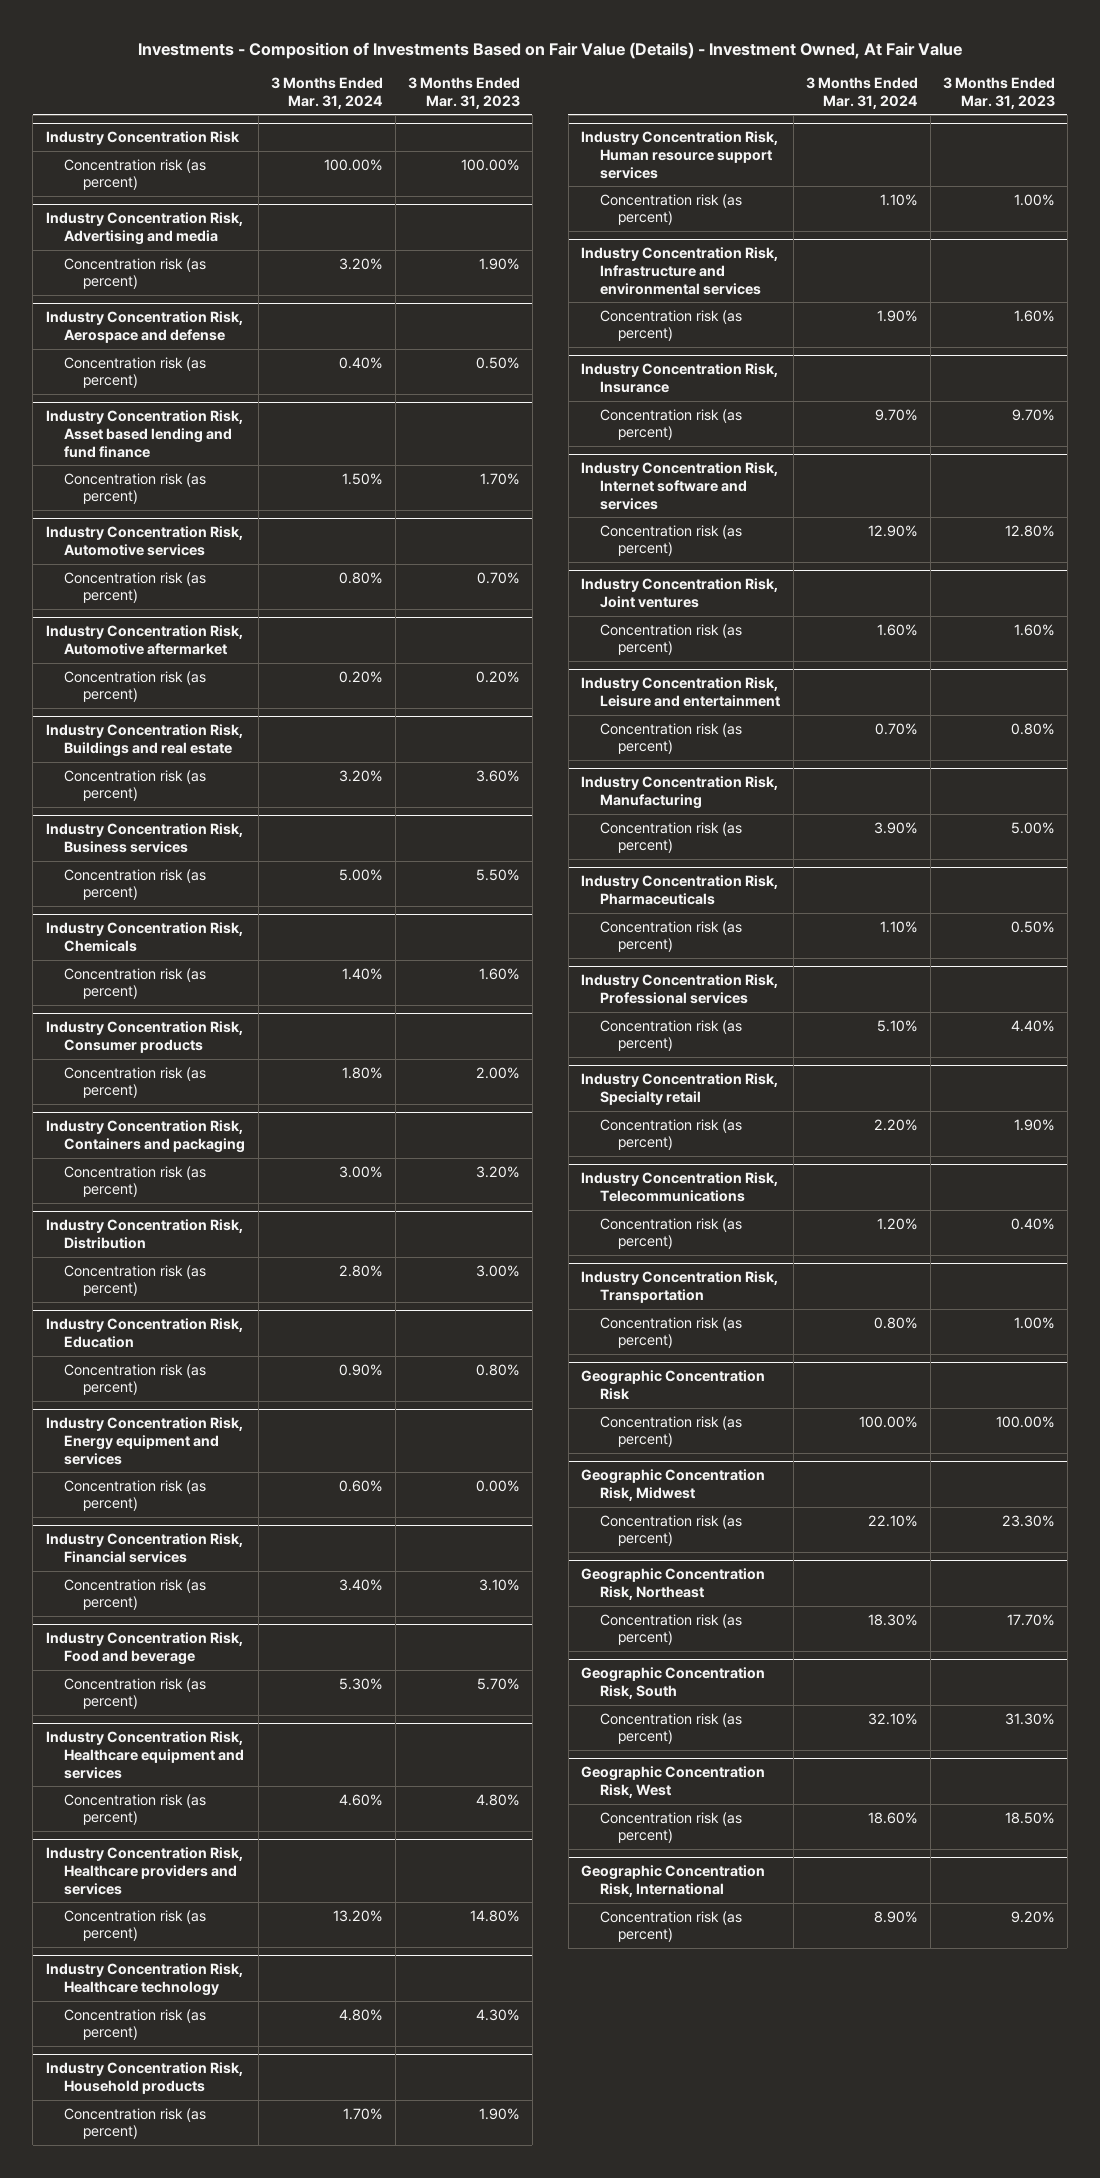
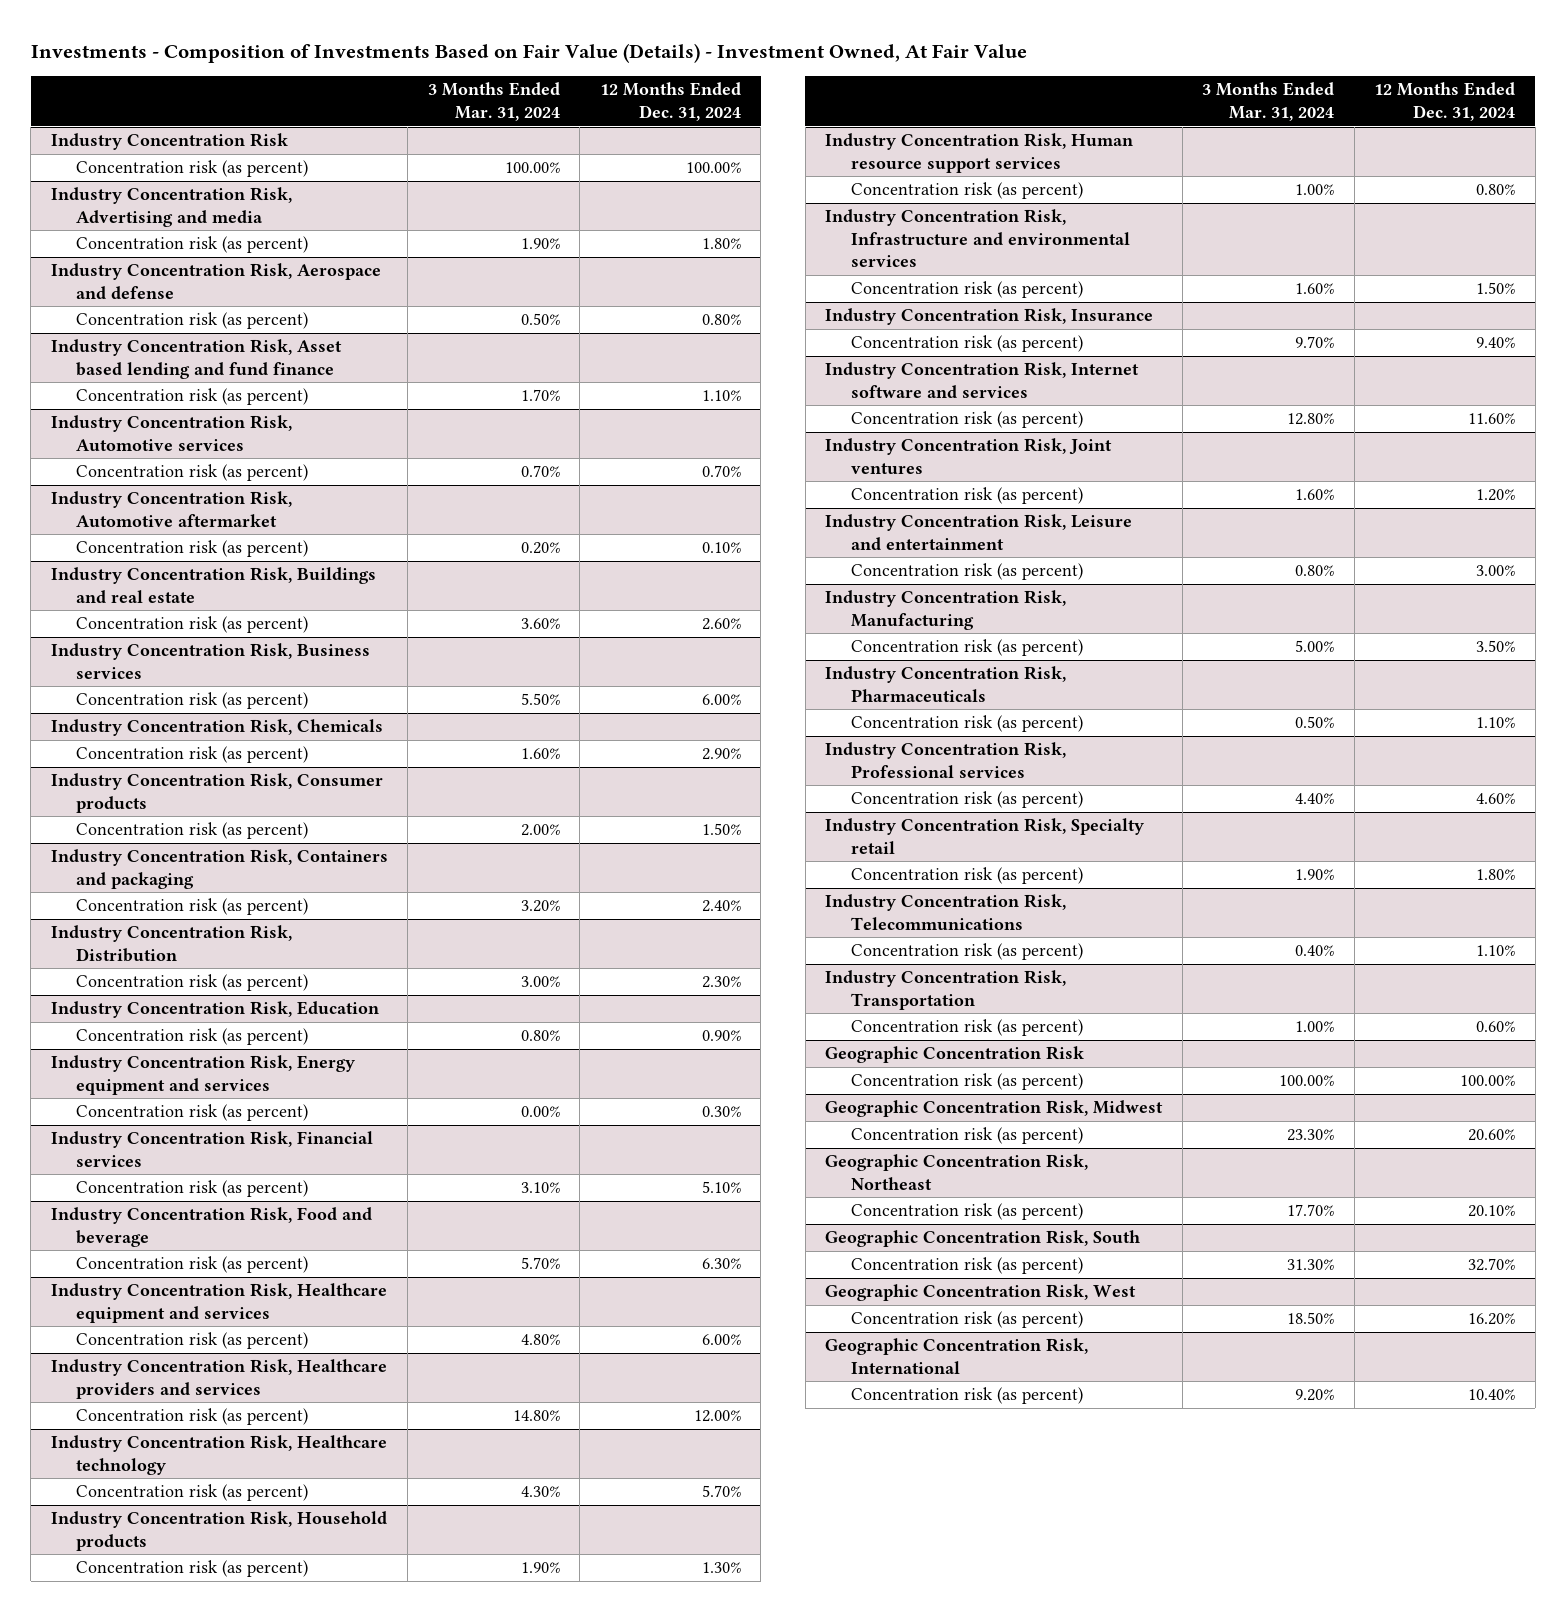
- | 3 Months Ended Mar. 31, 2024 | 3 Months Ended Mar. 31, 2023
+ | 3 Months Ended Mar. 31, 2024 | 12 Months Ended Dec. 31, 2024
@ Industry Concentration Risk, Advertising and media
- Concentration risk (as percent) | 3.20% | 1.90%
+ Concentration risk (as percent) | 1.90% | 1.80%
@ Industry Concentration Risk, Aerospace and defense
- Concentration risk (as percent) | 0.40% | 0.50%
+ Concentration risk (as percent) | 0.50% | 0.80%
@ Industry Concentration Risk, Asset based lending and fund finance
- Concentration risk (as percent) | 1.50% | 1.70%
+ Concentration risk (as percent) | 1.70% | 1.10%
@ Industry Concentration Risk, Automotive services
- Concentration risk (as percent) | 0.80% | 0.70%
+ Concentration risk (as percent) | 0.70% | 0.70%
@ Industry Concentration Risk, Buildings and real estate
- Concentration risk (as percent) | 3.20% | 3.60%
+ Concentration risk (as percent) | 3.60% | 2.60%
@ Industry Concentration Risk, Business services
- Concentration risk (as percent) | 5.00% | 5.50%
+ Concentration risk (as percent) | 5.50% | 6.00%
@ Industry Concentration Risk, Chemicals
- Concentration risk (as percent) | 1.40% | 1.60%
+ Concentration risk (as percent) | 1.60% | 2.90%
@ Industry Concentration Risk, Consumer products
- Concentration risk (as percent) | 1.80% | 2.00%
+ Concentration risk (as percent) | 2.00% | 1.50%
@ Industry Concentration Risk, Containers and packaging
- Concentration risk (as percent) | 3.00% | 3.20%
+ Concentration risk (as percent) | 3.20% | 2.40%
@ Industry Concentration Risk, Distribution
- Concentration risk (as percent) | 2.80% | 3.00%
+ Concentration risk (as percent) | 3.00% | 2.30%
@ Industry Concentration Risk, Education
- Concentration risk (as percent) | 0.90% | 0.80%
+ Concentration risk (as percent) | 0.80% | 0.90%
@ Industry Concentration Risk, Energy equipment and services
- Concentration risk (as percent) | 0.60% | 0.00%
+ Concentration risk (as percent) | 0.00% | 0.30%
@ Industry Concentration Risk, Financial services
- Concentration risk (as percent) | 3.40% | 3.10%
+ Concentration risk (as percent) | 3.10% | 5.10%
@ Industry Concentration Risk, Food and beverage
- Concentration risk (as percent) | 5.30% | 5.70%
+ Concentration risk (as percent) | 5.70% | 6.30%
@ Industry Concentration Risk, Healthcare equipment and services
- Concentration risk (as percent) | 4.60% | 4.80%
+ Concentration risk (as percent) | 4.80% | 6.00%
@ Industry Concentration Risk, Healthcare providers and services
- Concentration risk (as percent) | 13.20% | 14.80%
+ Concentration risk (as percent) | 14.80% | 12.00%
@ Industry Concentration Risk, Healthcare technology
- Concentration risk (as percent) | 4.80% | 4.30%
+ Concentration risk (as percent) | 4.30% | 5.70%
@ Industry Concentration Risk, Household products
- Concentration risk (as percent) | 1.70% | 1.90%
+ Concentration risk (as percent) | 1.90% | 1.30%
@ Industry Concentration Risk, Human resource support services
- Concentration risk (as percent) | 1.10% | 1.00%
+ Concentration risk (as percent) | 1.00% | 0.80%
@ Industry Concentration Risk, Infrastructure and environmental services
- Concentration risk (as percent) | 1.90% | 1.60%
+ Concentration risk (as percent) | 1.60% | 1.50%
@ Industry Concentration Risk, Internet software and services
- Concentration risk (as percent) | 12.90% | 12.80%
+ Concentration risk (as percent) | 12.80% | 11.60%
@ Industry Concentration Risk, Leisure and entertainment
- Concentration risk (as percent) | 0.70% | 0.80%
+ Concentration risk (as percent) | 0.80% | 3.00%
@ Industry Concentration Risk, Manufacturing
- Concentration risk (as percent) | 3.90% | 5.00%
+ Concentration risk (as percent) | 5.00% | 3.50%
@ Industry Concentration Risk, Pharmaceuticals
- Concentration risk (as percent) | 1.10% | 0.50%
+ Concentration risk (as percent) | 0.50% | 1.10%
@ Industry Concentration Risk, Professional services
- Concentration risk (as percent) | 5.10% | 4.40%
+ Concentration risk (as percent) | 4.40% | 4.60%
@ Industry Concentration Risk, Specialty retail
- Concentration risk (as percent) | 2.20% | 1.90%
+ Concentration risk (as percent) | 1.90% | 1.80%
@ Industry Concentration Risk, Telecommunications
- Concentration risk (as percent) | 1.20% | 0.40%
+ Concentration risk (as percent) | 0.40% | 1.10%
@ Industry Concentration Risk, Transportation
- Concentration risk (as percent) | 0.80% | 1.00%
+ Concentration risk (as percent) | 1.00% | 0.60%
@ Geographic Concentration Risk, Midwest
- Concentration risk (as percent) | 22.10% | 23.30%
+ Concentration risk (as percent) | 23.30% | 20.60%
@ Geographic Concentration Risk, Northeast
- Concentration risk (as percent) | 18.30% | 17.70%
+ Concentration risk (as percent) | 17.70% | 20.10%
@ Geographic Concentration Risk, South
- Concentration risk (as percent) | 32.10% | 31.30%
+ Concentration risk (as percent) | 31.30% | 32.70%
@ Geographic Concentration Risk, West
- Concentration risk (as percent) | 18.60% | 18.50%
+ Concentration risk (as percent) | 18.50% | 16.20%
@ Geographic Concentration Risk, International
- Concentration risk (as percent) | 8.90% | 9.20%
+ Concentration risk (as percent) | 9.20% | 10.40%

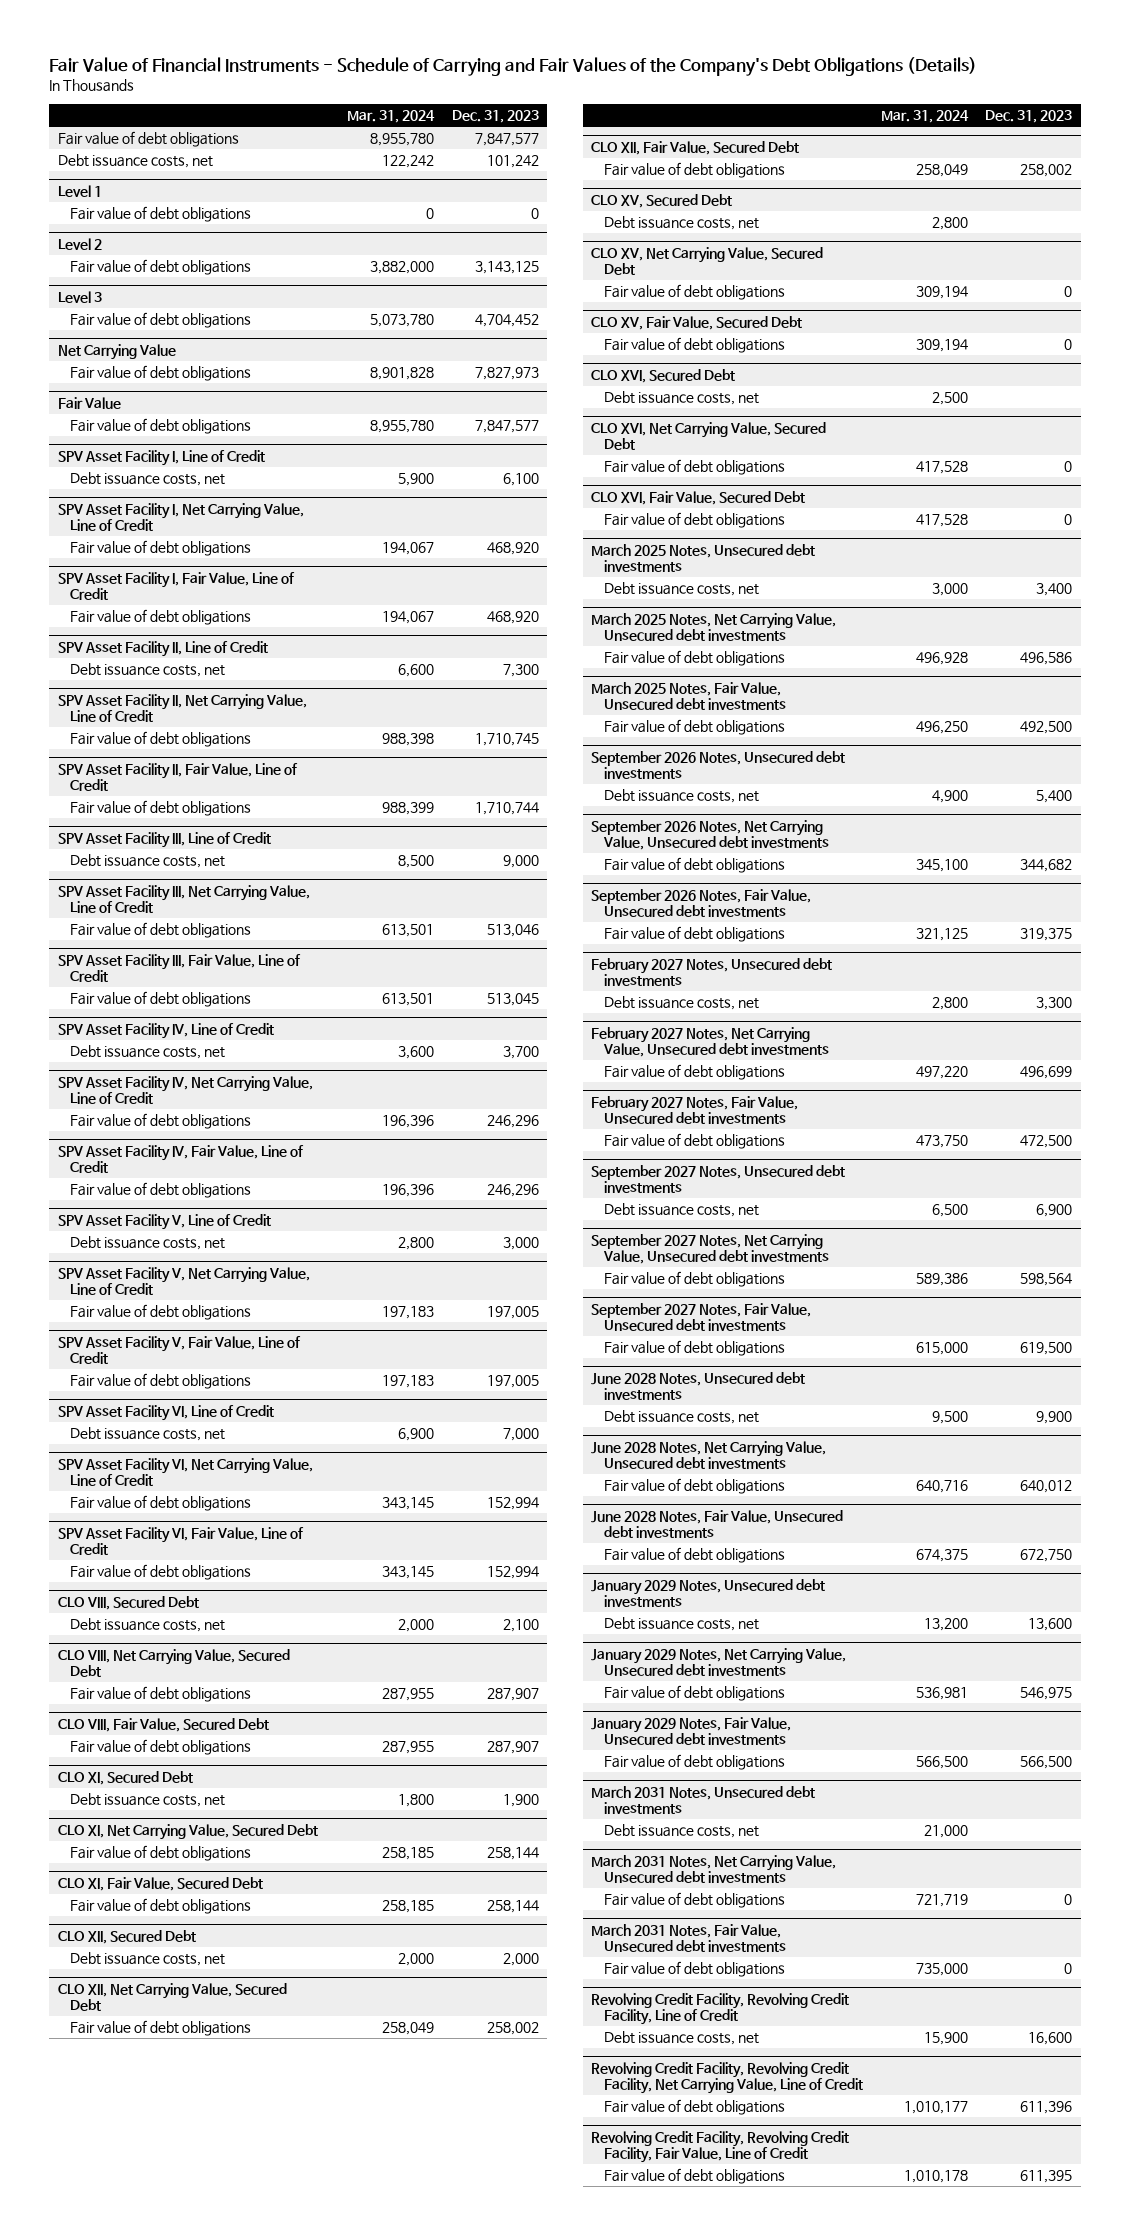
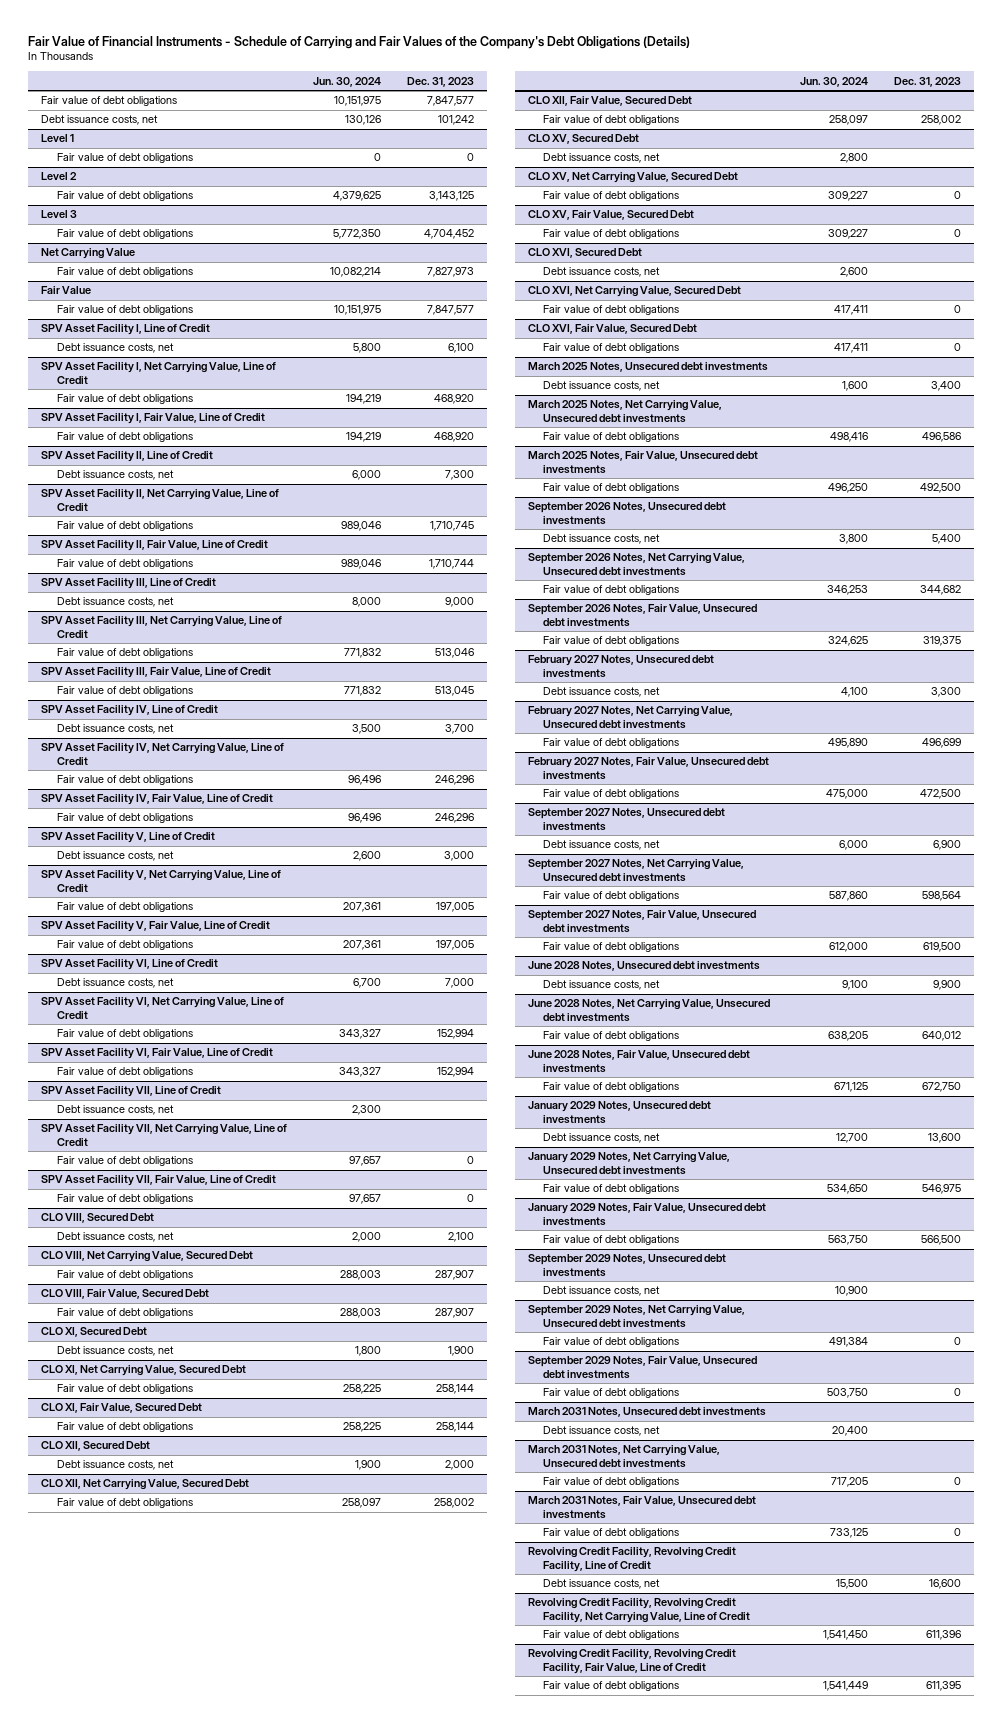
- | Mar. 31, 2024 | Dec. 31, 2023
+ | Jun. 30, 2024 | Dec. 31, 2023
+ SPV Asset Facility VII, Line of Credit
+ Debt issuance costs, net | 2,300 |
+ SPV Asset Facility VII, Net Carrying Value, Line of Credit
+ Fair value of debt obligations | 97,657 | 0
+ SPV Asset Facility VII, Fair Value, Line of Credit
+ Fair value of debt obligations | 97,657 | 0
+ September 2029 Notes, Unsecured debt investments
+ Debt issuance costs, net | 10,900 |
+ September 2029 Notes, Net Carrying Value, Unsecured debt investments
+ Fair value of debt obligations | 491,384 | 0
+ September 2029 Notes, Fair Value, Unsecured debt investments
+ Fair value of debt obligations | 503,750 | 0

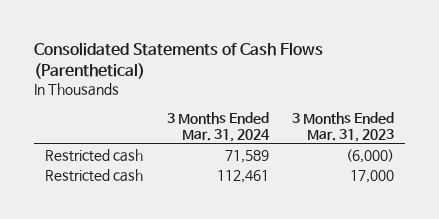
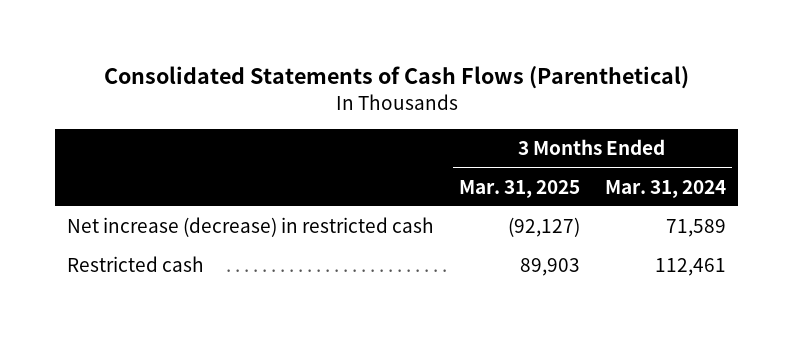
- | 3 Months Ended Mar. 31, 2024 | 3 Months Ended Mar. 31, 2023
+ | 3 Months Ended Mar. 31, 2025 | 3 Months Ended Mar. 31, 2024
- Restricted cash | 71,589 | (6,000)
+ Net increase (decrease) in restricted cash | (92,127) | 71,589

